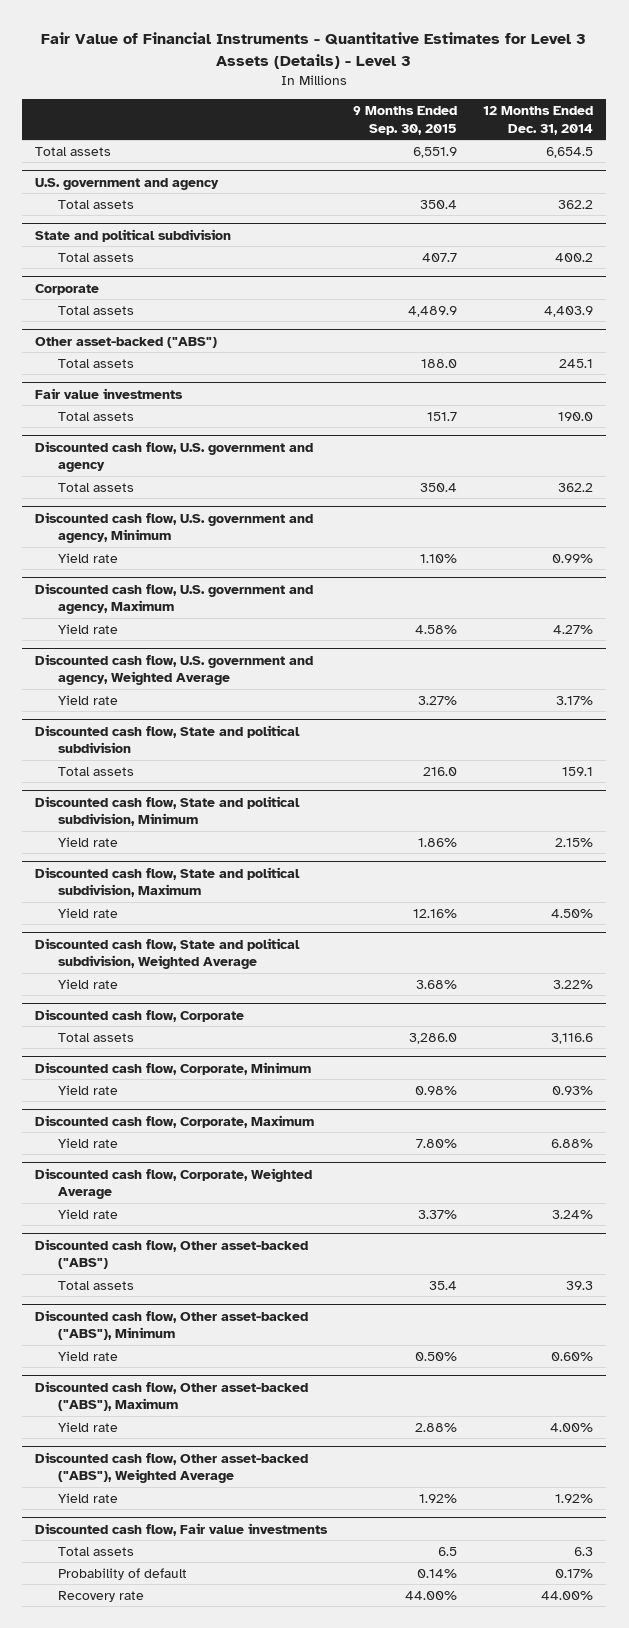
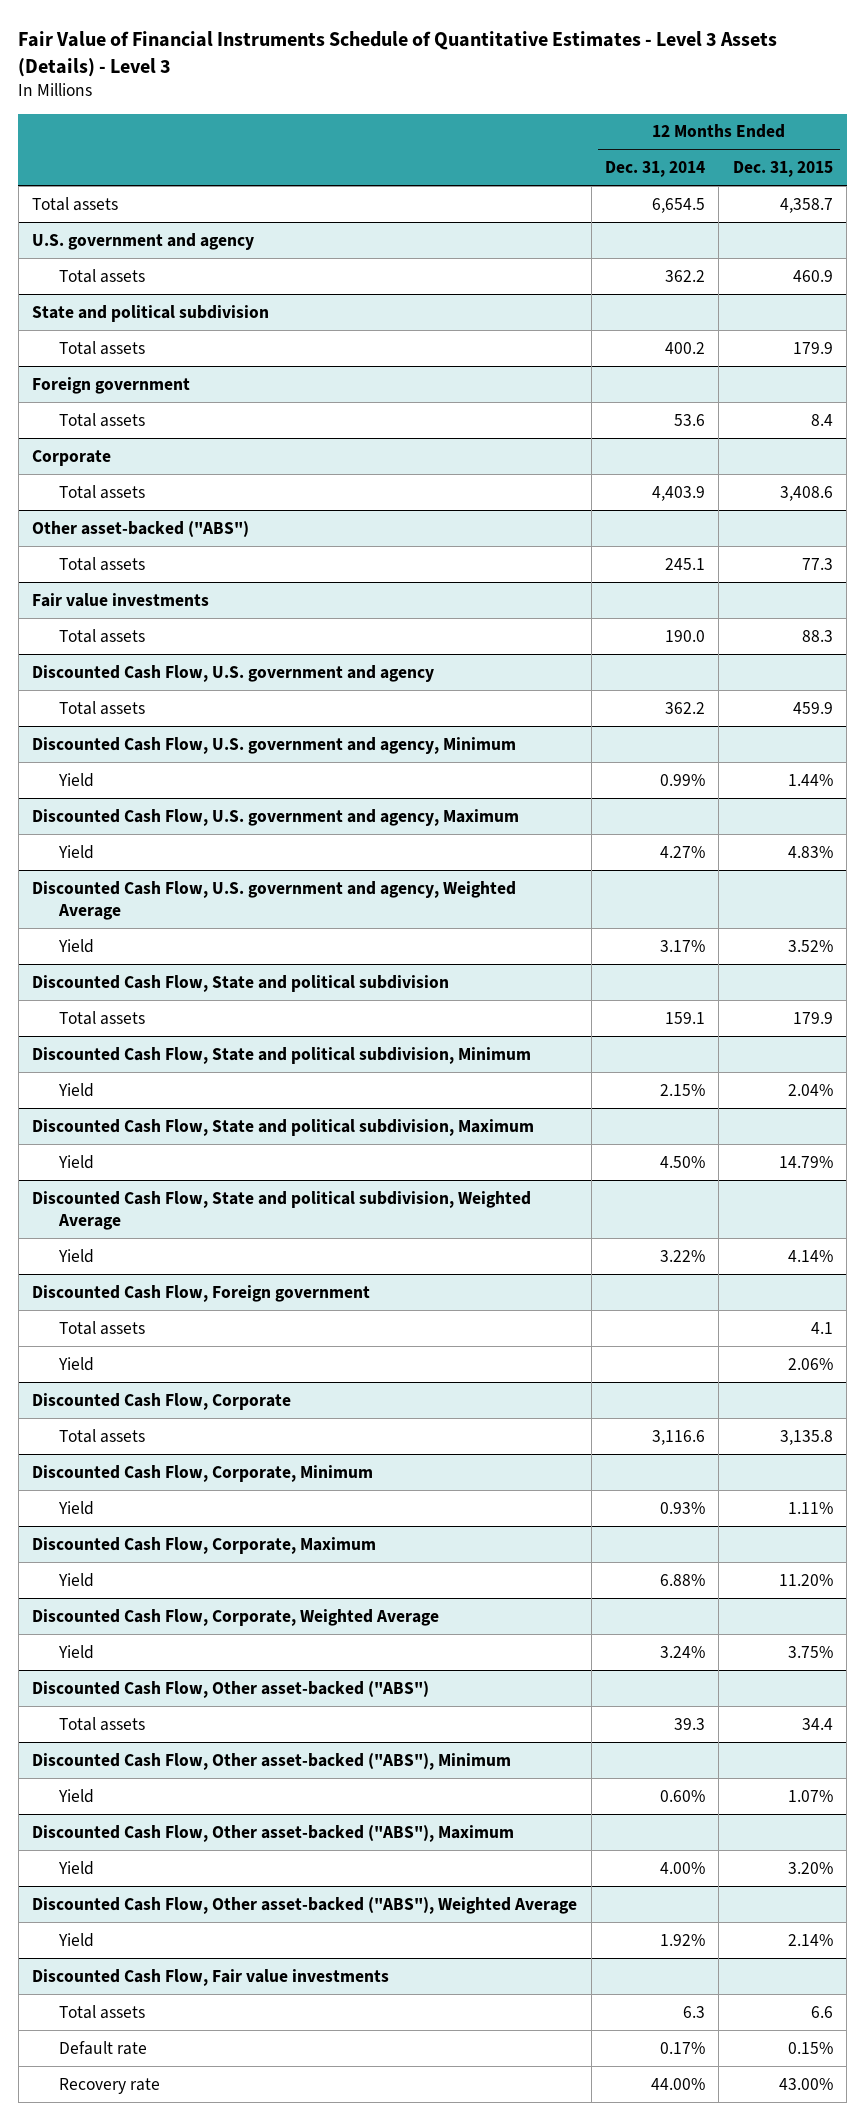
- Fair Value of Financial Instruments - Quantitative Estimates for Level 3 Assets (Details) - Level 3
+ Fair Value of Financial Instruments Schedule of Quantitative Estimates - Level 3 Assets (Details) - Level 3
- | 9 Months Ended Sep. 30, 2015 | 12 Months Ended Dec. 31, 2014
+ | 12 Months Ended Dec. 31, 2014 | 12 Months Ended Dec. 31, 2015
+ Foreign government
+ Total assets | 53.6 | 8.4
- Discounted cash flow, U.S. government and agency
+ Discounted Cash Flow, U.S. government and agency
- Discounted cash flow, U.S. government and agency, Minimum
- Yield rate | 1.10% | 0.99%
- Discounted cash flow, U.S. government and agency, Maximum
- Yield rate | 4.58% | 4.27%
- Discounted cash flow, U.S. government and agency, Weighted Average
- Yield rate | 3.27% | 3.17%
- Discounted cash flow, State and political subdivision
+ Discounted Cash Flow, U.S. government and agency, Minimum
+ Yield | 0.99% | 1.44%
+ Discounted Cash Flow, U.S. government and agency, Maximum
+ Yield | 4.27% | 4.83%
+ Discounted Cash Flow, U.S. government and agency, Weighted Average
+ Yield | 3.17% | 3.52%
+ Discounted Cash Flow, State and political subdivision
- Discounted cash flow, State and political subdivision, Minimum
- Yield rate | 1.86% | 2.15%
- Discounted cash flow, State and political subdivision, Maximum
- Yield rate | 12.16% | 4.50%
- Discounted cash flow, State and political subdivision, Weighted Average
- Yield rate | 3.68% | 3.22%
- Discounted cash flow, Corporate
+ Discounted Cash Flow, State and political subdivision, Minimum
+ Yield | 2.15% | 2.04%
+ Discounted Cash Flow, State and political subdivision, Maximum
+ Yield | 4.50% | 14.79%
+ Discounted Cash Flow, State and political subdivision, Weighted Average
+ Yield | 3.22% | 4.14%
+ Discounted Cash Flow, Foreign government
+ Total assets | | 4.1
+ Yield | | 2.06%
+ Discounted Cash Flow, Corporate
- Discounted cash flow, Corporate, Minimum
- Yield rate | 0.98% | 0.93%
- Discounted cash flow, Corporate, Maximum
- Yield rate | 7.80% | 6.88%
- Discounted cash flow, Corporate, Weighted Average
- Yield rate | 3.37% | 3.24%
- Discounted cash flow, Other asset-backed ("ABS")
+ Discounted Cash Flow, Corporate, Minimum
+ Yield | 0.93% | 1.11%
+ Discounted Cash Flow, Corporate, Maximum
+ Yield | 6.88% | 11.20%
+ Discounted Cash Flow, Corporate, Weighted Average
+ Yield | 3.24% | 3.75%
+ Discounted Cash Flow, Other asset-backed ("ABS")
- Discounted cash flow, Other asset-backed ("ABS"), Minimum
- Yield rate | 0.50% | 0.60%
- Discounted cash flow, Other asset-backed ("ABS"), Maximum
- Yield rate | 2.88% | 4.00%
- Discounted cash flow, Other asset-backed ("ABS"), Weighted Average
- Yield rate | 1.92% | 1.92%
- Discounted cash flow, Fair value investments
+ Discounted Cash Flow, Other asset-backed ("ABS"), Minimum
+ Yield | 0.60% | 1.07%
+ Discounted Cash Flow, Other asset-backed ("ABS"), Maximum
+ Yield | 4.00% | 3.20%
+ Discounted Cash Flow, Other asset-backed ("ABS"), Weighted Average
+ Yield | 1.92% | 2.14%
+ Discounted Cash Flow, Fair value investments
- Probability of default | 0.14% | 0.17%
+ Default rate | 0.17% | 0.15%

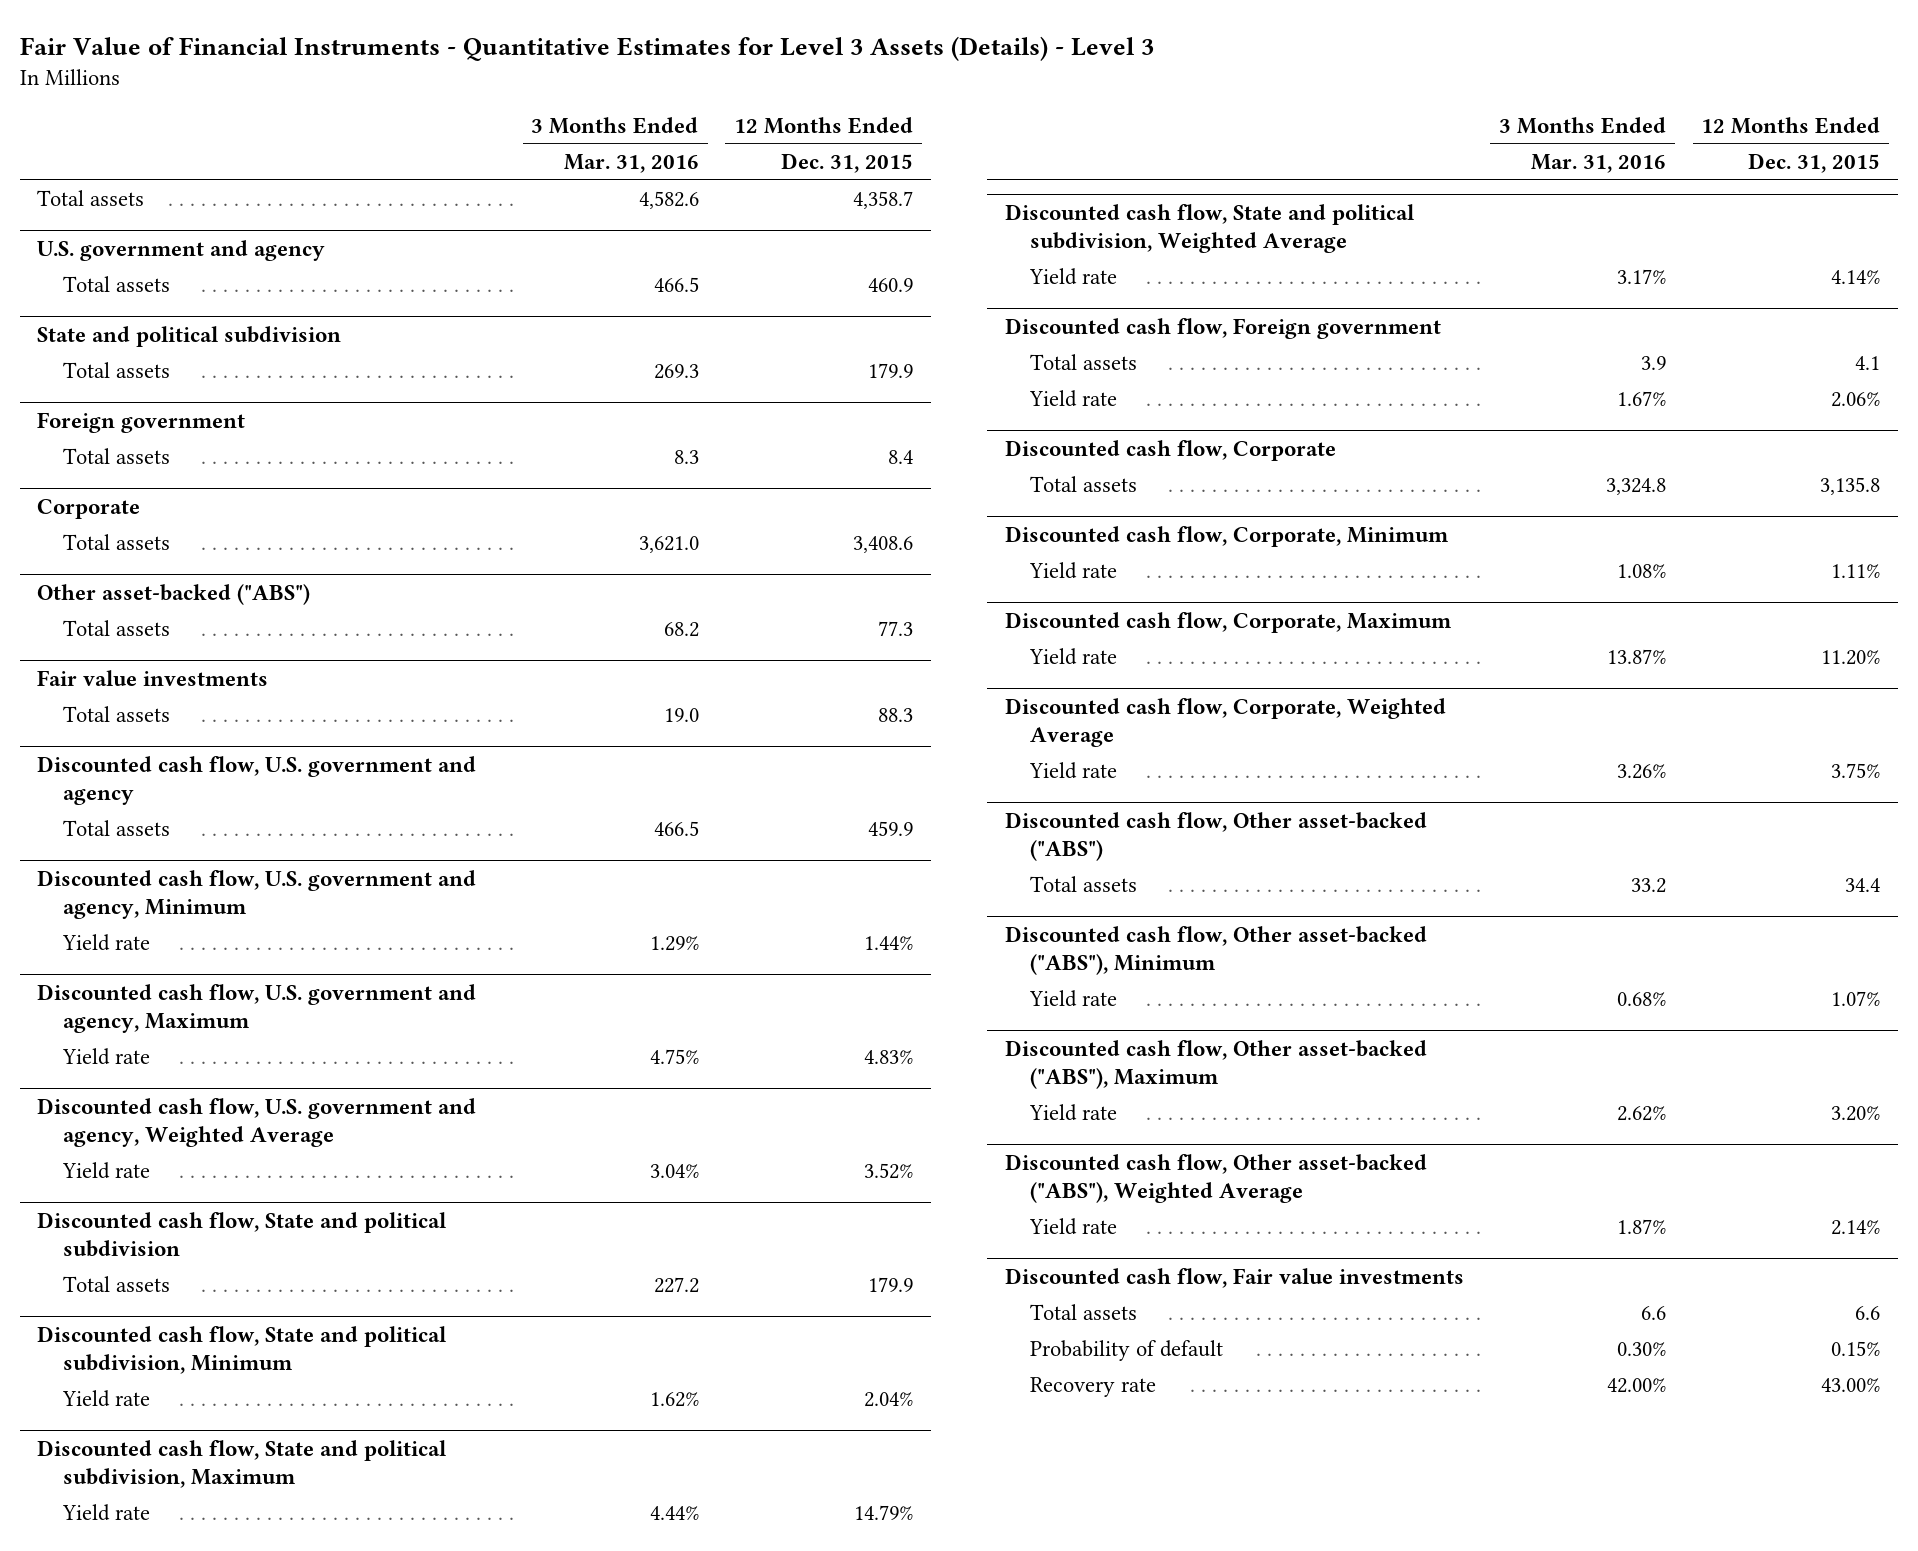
- Fair Value of Financial Instruments Schedule of Quantitative Estimates - Level 3 Assets (Details) - Level 3
+ Fair Value of Financial Instruments - Quantitative Estimates for Level 3 Assets (Details) - Level 3
- | 12 Months Ended Dec. 31, 2014 | 12 Months Ended Dec. 31, 2015
+ | 3 Months Ended Mar. 31, 2016 | 12 Months Ended Dec. 31, 2015
- Discounted Cash Flow, U.S. government and agency
+ Discounted cash flow, U.S. government and agency
- Discounted Cash Flow, U.S. government and agency, Minimum
- Yield | 0.99% | 1.44%
- Discounted Cash Flow, U.S. government and agency, Maximum
- Yield | 4.27% | 4.83%
- Discounted Cash Flow, U.S. government and agency, Weighted Average
- Yield | 3.17% | 3.52%
- Discounted Cash Flow, State and political subdivision
+ Discounted cash flow, U.S. government and agency, Minimum
+ Yield rate | 1.29% | 1.44%
+ Discounted cash flow, U.S. government and agency, Maximum
+ Yield rate | 4.75% | 4.83%
+ Discounted cash flow, U.S. government and agency, Weighted Average
+ Yield rate | 3.04% | 3.52%
+ Discounted cash flow, State and political subdivision
- Discounted Cash Flow, State and political subdivision, Minimum
- Yield | 2.15% | 2.04%
- Discounted Cash Flow, State and political subdivision, Maximum
- Yield | 4.50% | 14.79%
- Discounted Cash Flow, State and political subdivision, Weighted Average
- Yield | 3.22% | 4.14%
- Discounted Cash Flow, Foreign government
+ Discounted cash flow, State and political subdivision, Minimum
+ Yield rate | 1.62% | 2.04%
+ Discounted cash flow, State and political subdivision, Maximum
+ Yield rate | 4.44% | 14.79%
+ Discounted cash flow, State and political subdivision, Weighted Average
+ Yield rate | 3.17% | 4.14%
+ Discounted cash flow, Foreign government
- Yield | | 2.06%
- Discounted Cash Flow, Corporate
+ Yield rate | 1.67% | 2.06%
+ Discounted cash flow, Corporate
- Discounted Cash Flow, Corporate, Minimum
- Yield | 0.93% | 1.11%
- Discounted Cash Flow, Corporate, Maximum
- Yield | 6.88% | 11.20%
- Discounted Cash Flow, Corporate, Weighted Average
- Yield | 3.24% | 3.75%
- Discounted Cash Flow, Other asset-backed ("ABS")
+ Discounted cash flow, Corporate, Minimum
+ Yield rate | 1.08% | 1.11%
+ Discounted cash flow, Corporate, Maximum
+ Yield rate | 13.87% | 11.20%
+ Discounted cash flow, Corporate, Weighted Average
+ Yield rate | 3.26% | 3.75%
+ Discounted cash flow, Other asset-backed ("ABS")
- Discounted Cash Flow, Other asset-backed ("ABS"), Minimum
- Yield | 0.60% | 1.07%
- Discounted Cash Flow, Other asset-backed ("ABS"), Maximum
- Yield | 4.00% | 3.20%
- Discounted Cash Flow, Other asset-backed ("ABS"), Weighted Average
- Yield | 1.92% | 2.14%
- Discounted Cash Flow, Fair value investments
+ Discounted cash flow, Other asset-backed ("ABS"), Minimum
+ Yield rate | 0.68% | 1.07%
+ Discounted cash flow, Other asset-backed ("ABS"), Maximum
+ Yield rate | 2.62% | 3.20%
+ Discounted cash flow, Other asset-backed ("ABS"), Weighted Average
+ Yield rate | 1.87% | 2.14%
+ Discounted cash flow, Fair value investments
- Default rate | 0.17% | 0.15%
+ Probability of default | 0.30% | 0.15%

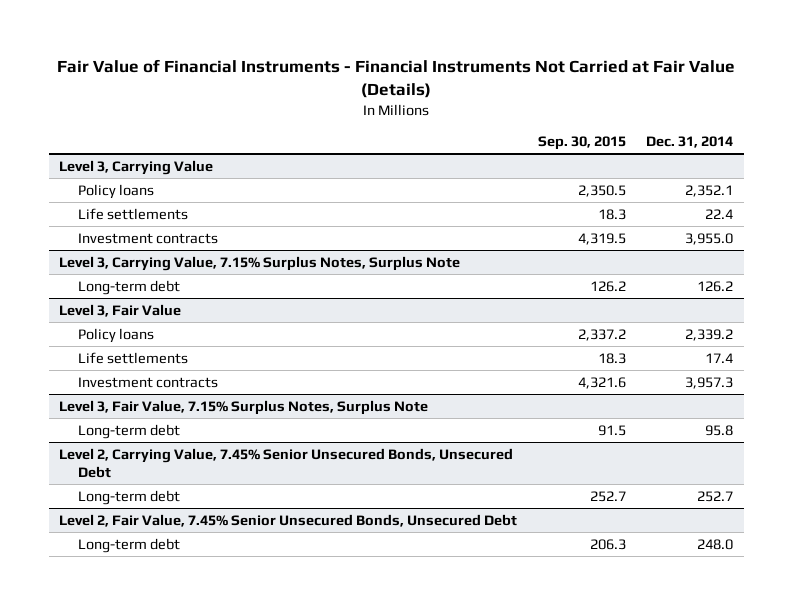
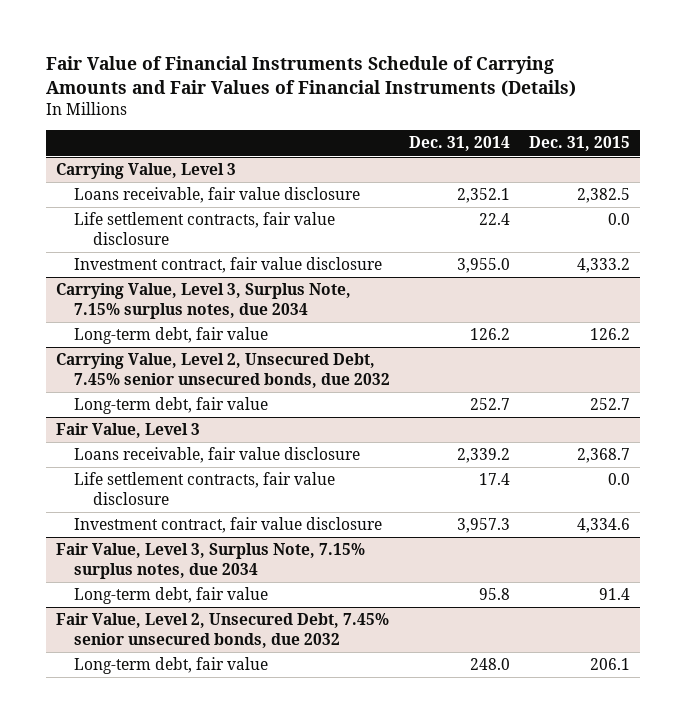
- Fair Value of Financial Instruments - Financial Instruments Not Carried at Fair Value (Details)
+ Fair Value of Financial Instruments Schedule of Carrying Amounts and Fair Values of Financial Instruments (Details)
- | Sep. 30, 2015 | Dec. 31, 2014
+ | Dec. 31, 2014 | Dec. 31, 2015
- Level 3, Carrying Value
- Policy loans | 2,350.5 | 2,352.1
- Life settlements | 18.3 | 22.4
- Investment contracts | 4,319.5 | 3,955.0
- Level 3, Carrying Value, 7.15% Surplus Notes, Surplus Note
- Long-term debt | 126.2 | 126.2
- Level 3, Fair Value
- Policy loans | 2,337.2 | 2,339.2
- Life settlements | 18.3 | 17.4
- Investment contracts | 4,321.6 | 3,957.3
- Level 3, Fair Value, 7.15% Surplus Notes, Surplus Note
- Long-term debt | 91.5 | 95.8
- Level 2, Carrying Value, 7.45% Senior Unsecured Bonds, Unsecured Debt
- Long-term debt | 252.7 | 252.7
- Level 2, Fair Value, 7.45% Senior Unsecured Bonds, Unsecured Debt
- Long-term debt | 206.3 | 248.0
+ Carrying Value, Level 3
+ Loans receivable, fair value disclosure | 2,352.1 | 2,382.5
+ Life settlement contracts, fair value disclosure | 22.4 | 0.0
+ Investment contract, fair value disclosure | 3,955.0 | 4,333.2
+ Carrying Value, Level 3, Surplus Note, 7.15% surplus notes, due 2034
+ Long-term debt, fair value | 126.2 | 126.2
+ Carrying Value, Level 2, Unsecured Debt, 7.45% senior unsecured bonds, due 2032
+ Long-term debt, fair value | 252.7 | 252.7
+ Fair Value, Level 3
+ Loans receivable, fair value disclosure | 2,339.2 | 2,368.7
+ Life settlement contracts, fair value disclosure | 17.4 | 0.0
+ Investment contract, fair value disclosure | 3,957.3 | 4,334.6
+ Fair Value, Level 3, Surplus Note, 7.15% surplus notes, due 2034
+ Long-term debt, fair value | 95.8 | 91.4
+ Fair Value, Level 2, Unsecured Debt, 7.45% senior unsecured bonds, due 2032
+ Long-term debt, fair value | 248.0 | 206.1

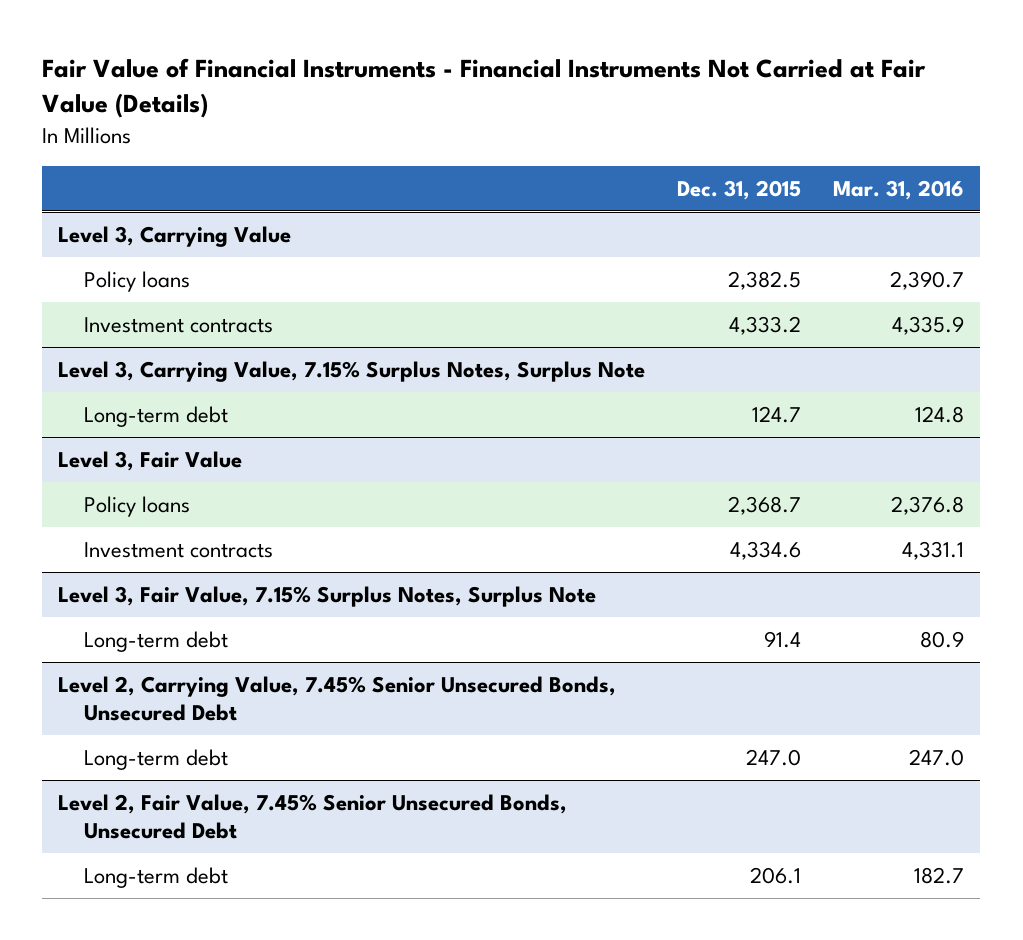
- Fair Value of Financial Instruments Schedule of Carrying Amounts and Fair Values of Financial Instruments (Details)
+ Fair Value of Financial Instruments - Financial Instruments Not Carried at Fair Value (Details)
- | Dec. 31, 2014 | Dec. 31, 2015
+ | Dec. 31, 2015 | Mar. 31, 2016
- Carrying Value, Level 3
- Loans receivable, fair value disclosure | 2,352.1 | 2,382.5
- Life settlement contracts, fair value disclosure | 22.4 | 0.0
- Investment contract, fair value disclosure | 3,955.0 | 4,333.2
- Carrying Value, Level 3, Surplus Note, 7.15% surplus notes, due 2034
- Long-term debt, fair value | 126.2 | 126.2
- Carrying Value, Level 2, Unsecured Debt, 7.45% senior unsecured bonds, due 2032
- Long-term debt, fair value | 252.7 | 252.7
- Fair Value, Level 3
- Loans receivable, fair value disclosure | 2,339.2 | 2,368.7
- Life settlement contracts, fair value disclosure | 17.4 | 0.0
- Investment contract, fair value disclosure | 3,957.3 | 4,334.6
- Fair Value, Level 3, Surplus Note, 7.15% surplus notes, due 2034
- Long-term debt, fair value | 95.8 | 91.4
- Fair Value, Level 2, Unsecured Debt, 7.45% senior unsecured bonds, due 2032
- Long-term debt, fair value | 248.0 | 206.1
+ Level 3, Carrying Value
+ Policy loans | 2,382.5 | 2,390.7
+ Investment contracts | 4,333.2 | 4,335.9
+ Level 3, Carrying Value, 7.15% Surplus Notes, Surplus Note
+ Long-term debt | 124.7 | 124.8
+ Level 3, Fair Value
+ Policy loans | 2,368.7 | 2,376.8
+ Investment contracts | 4,334.6 | 4,331.1
+ Level 3, Fair Value, 7.15% Surplus Notes, Surplus Note
+ Long-term debt | 91.4 | 80.9
+ Level 2, Carrying Value, 7.45% Senior Unsecured Bonds, Unsecured Debt
+ Long-term debt | 247.0 | 247.0
+ Level 2, Fair Value, 7.45% Senior Unsecured Bonds, Unsecured Debt
+ Long-term debt | 206.1 | 182.7

